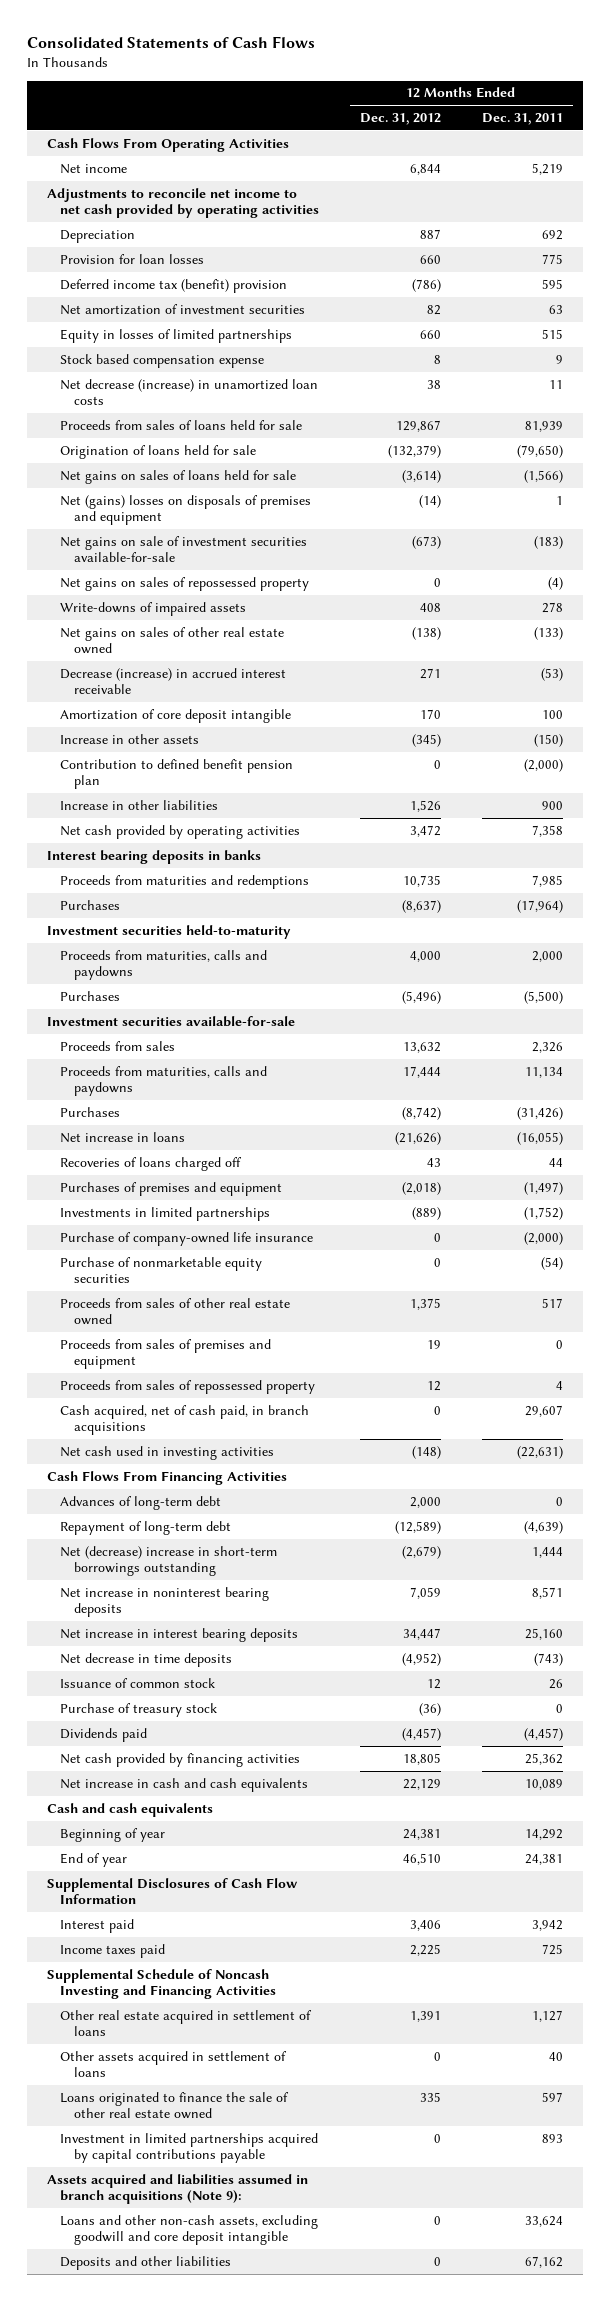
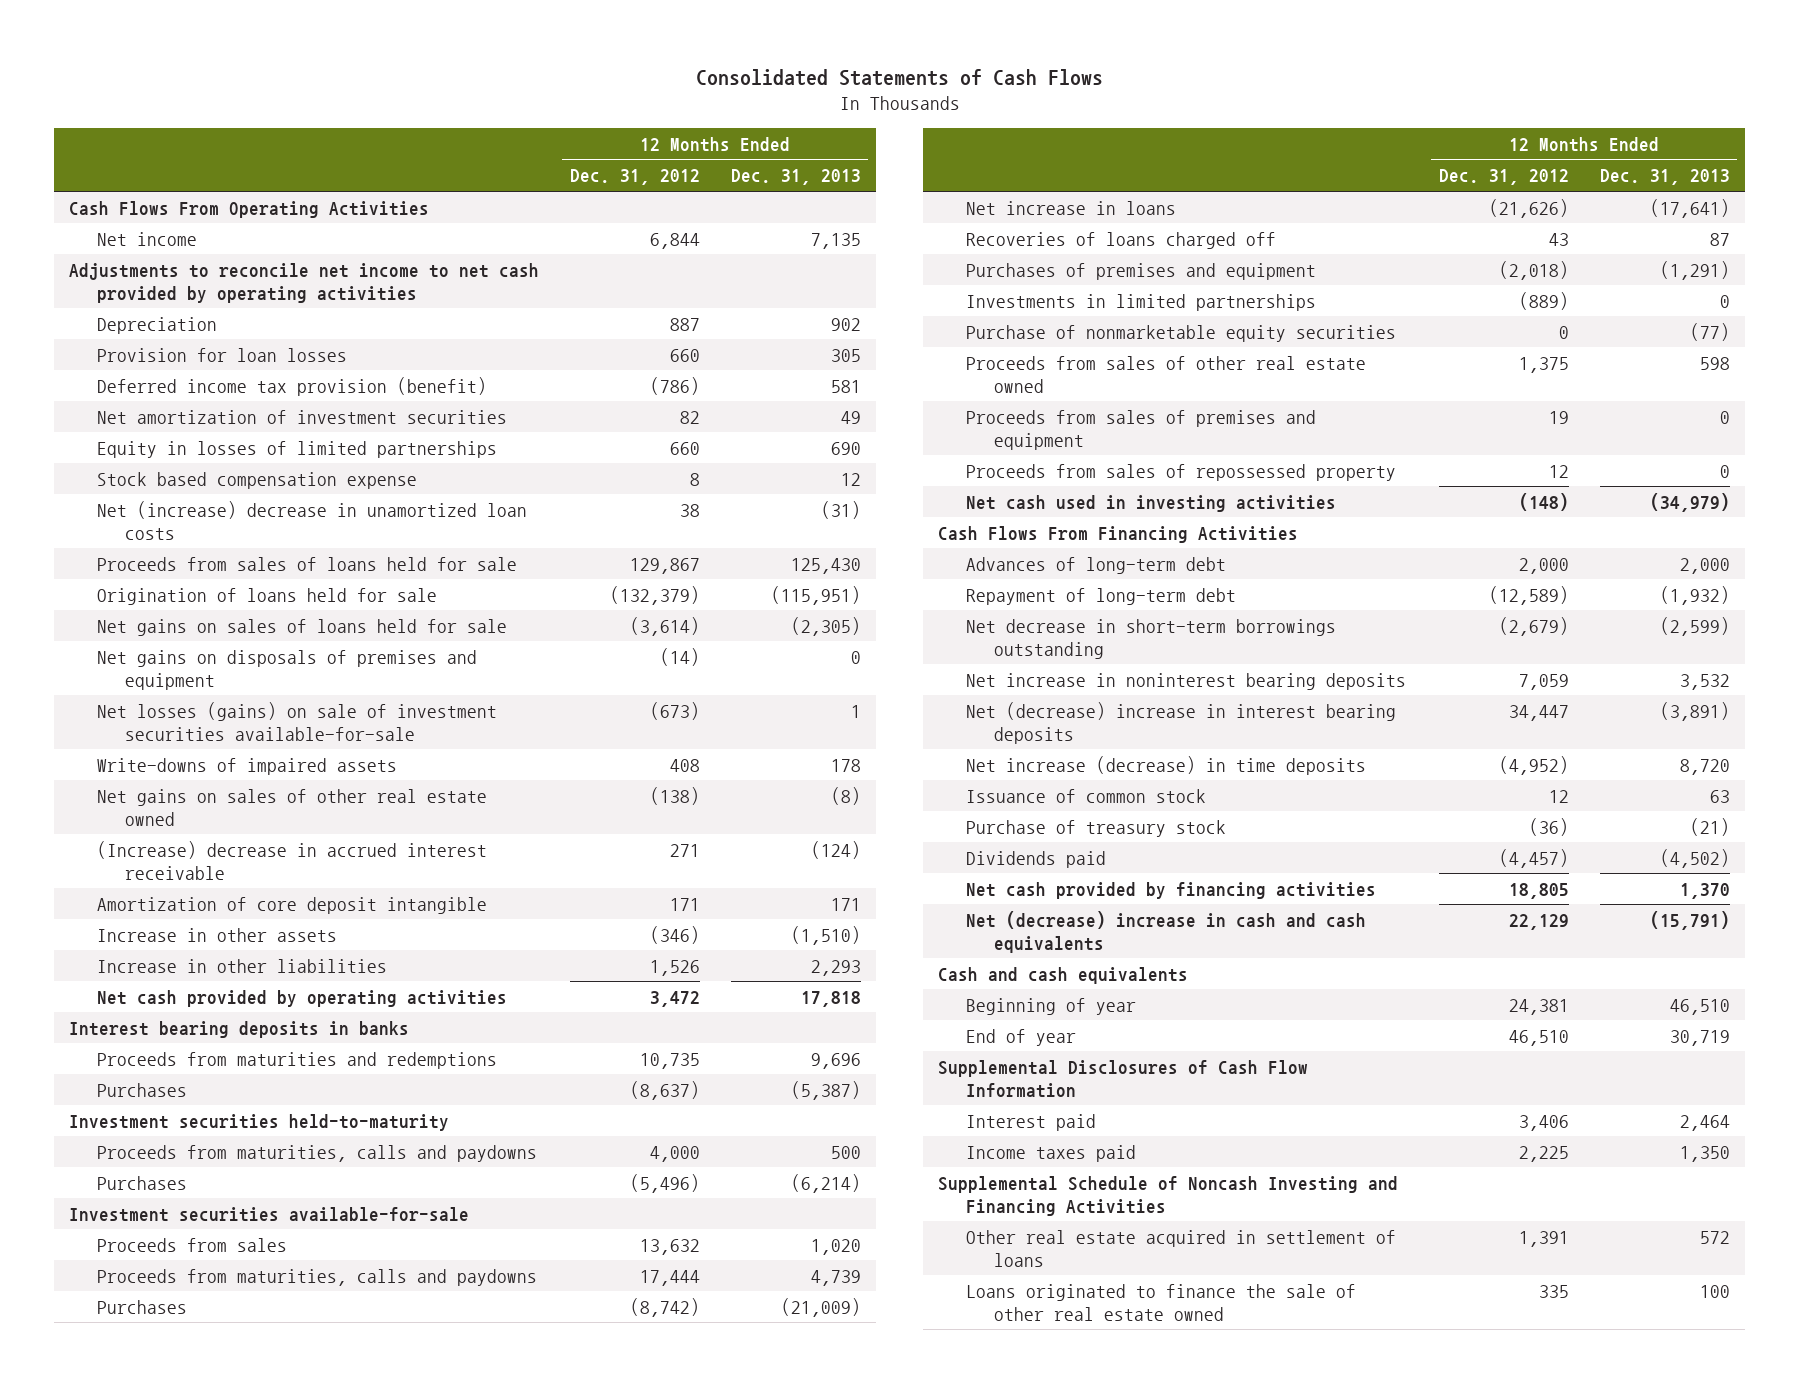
- | 12 Months Ended Dec. 31, 2012 | 12 Months Ended Dec. 31, 2011
+ | 12 Months Ended Dec. 31, 2012 | 12 Months Ended Dec. 31, 2013
- Deferred income tax (benefit) provision | (786) | 595
+ Deferred income tax provision (benefit) | (786) | 581
- Net decrease (increase) in unamortized loan costs | 38 | 11
+ Net (increase) decrease in unamortized loan costs | 38 | (31)
- Net (gains) losses on disposals of premises and equipment | (14) | 1
- Net gains on sale of investment securities available-for-sale | (673) | (183)
- Net gains on sales of repossessed property | 0 | (4)
+ Net gains on disposals of premises and equipment | (14) | 0
+ Net losses (gains) on sale of investment securities available-for-sale | (673) | 1
- Decrease (increase) in accrued interest receivable | 271 | (53)
- Amortization of core deposit intangible | 170 | 100
- Increase in other assets | (345) | (150)
- Contribution to defined benefit pension plan | 0 | (2,000)
+ (Increase) decrease in accrued interest receivable | 271 | (124)
+ Amortization of core deposit intangible | 171 | 171
+ Increase in other assets | (346) | (1,510)
- Purchase of company-owned life insurance | 0 | (2,000)
- Cash acquired, net of cash paid, in branch acquisitions | 0 | 29,607
- Net (decrease) increase in short-term borrowings outstanding | (2,679) | 1,444
+ Net decrease in short-term borrowings outstanding | (2,679) | (2,599)
- Net increase in interest bearing deposits | 34,447 | 25,160
- Net decrease in time deposits | (4,952) | (743)
+ Net (decrease) increase in interest bearing deposits | 34,447 | (3,891)
+ Net increase (decrease) in time deposits | (4,952) | 8,720
- Net increase in cash and cash equivalents | 22,129 | 10,089
+ Net (decrease) increase in cash and cash equivalents | 22,129 | (15,791)
- Other assets acquired in settlement of loans | 0 | 40
- Investment in limited partnerships acquired by capital contributions payable | 0 | 893
- Assets acquired and liabilities assumed in branch acquisitions (Note 9):
- Loans and other non-cash assets, excluding goodwill and core deposit intangible | 0 | 33,624
- Deposits and other liabilities | 0 | 67,162

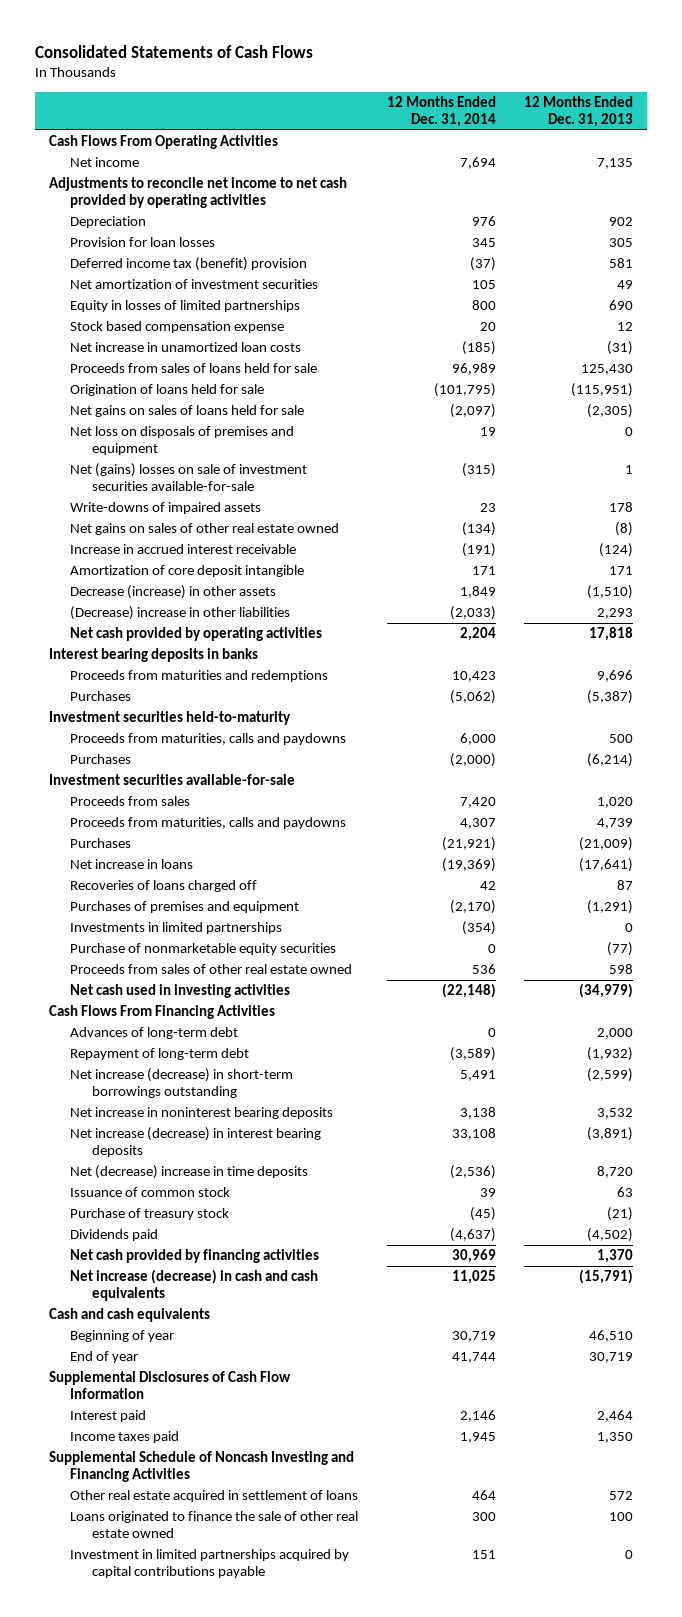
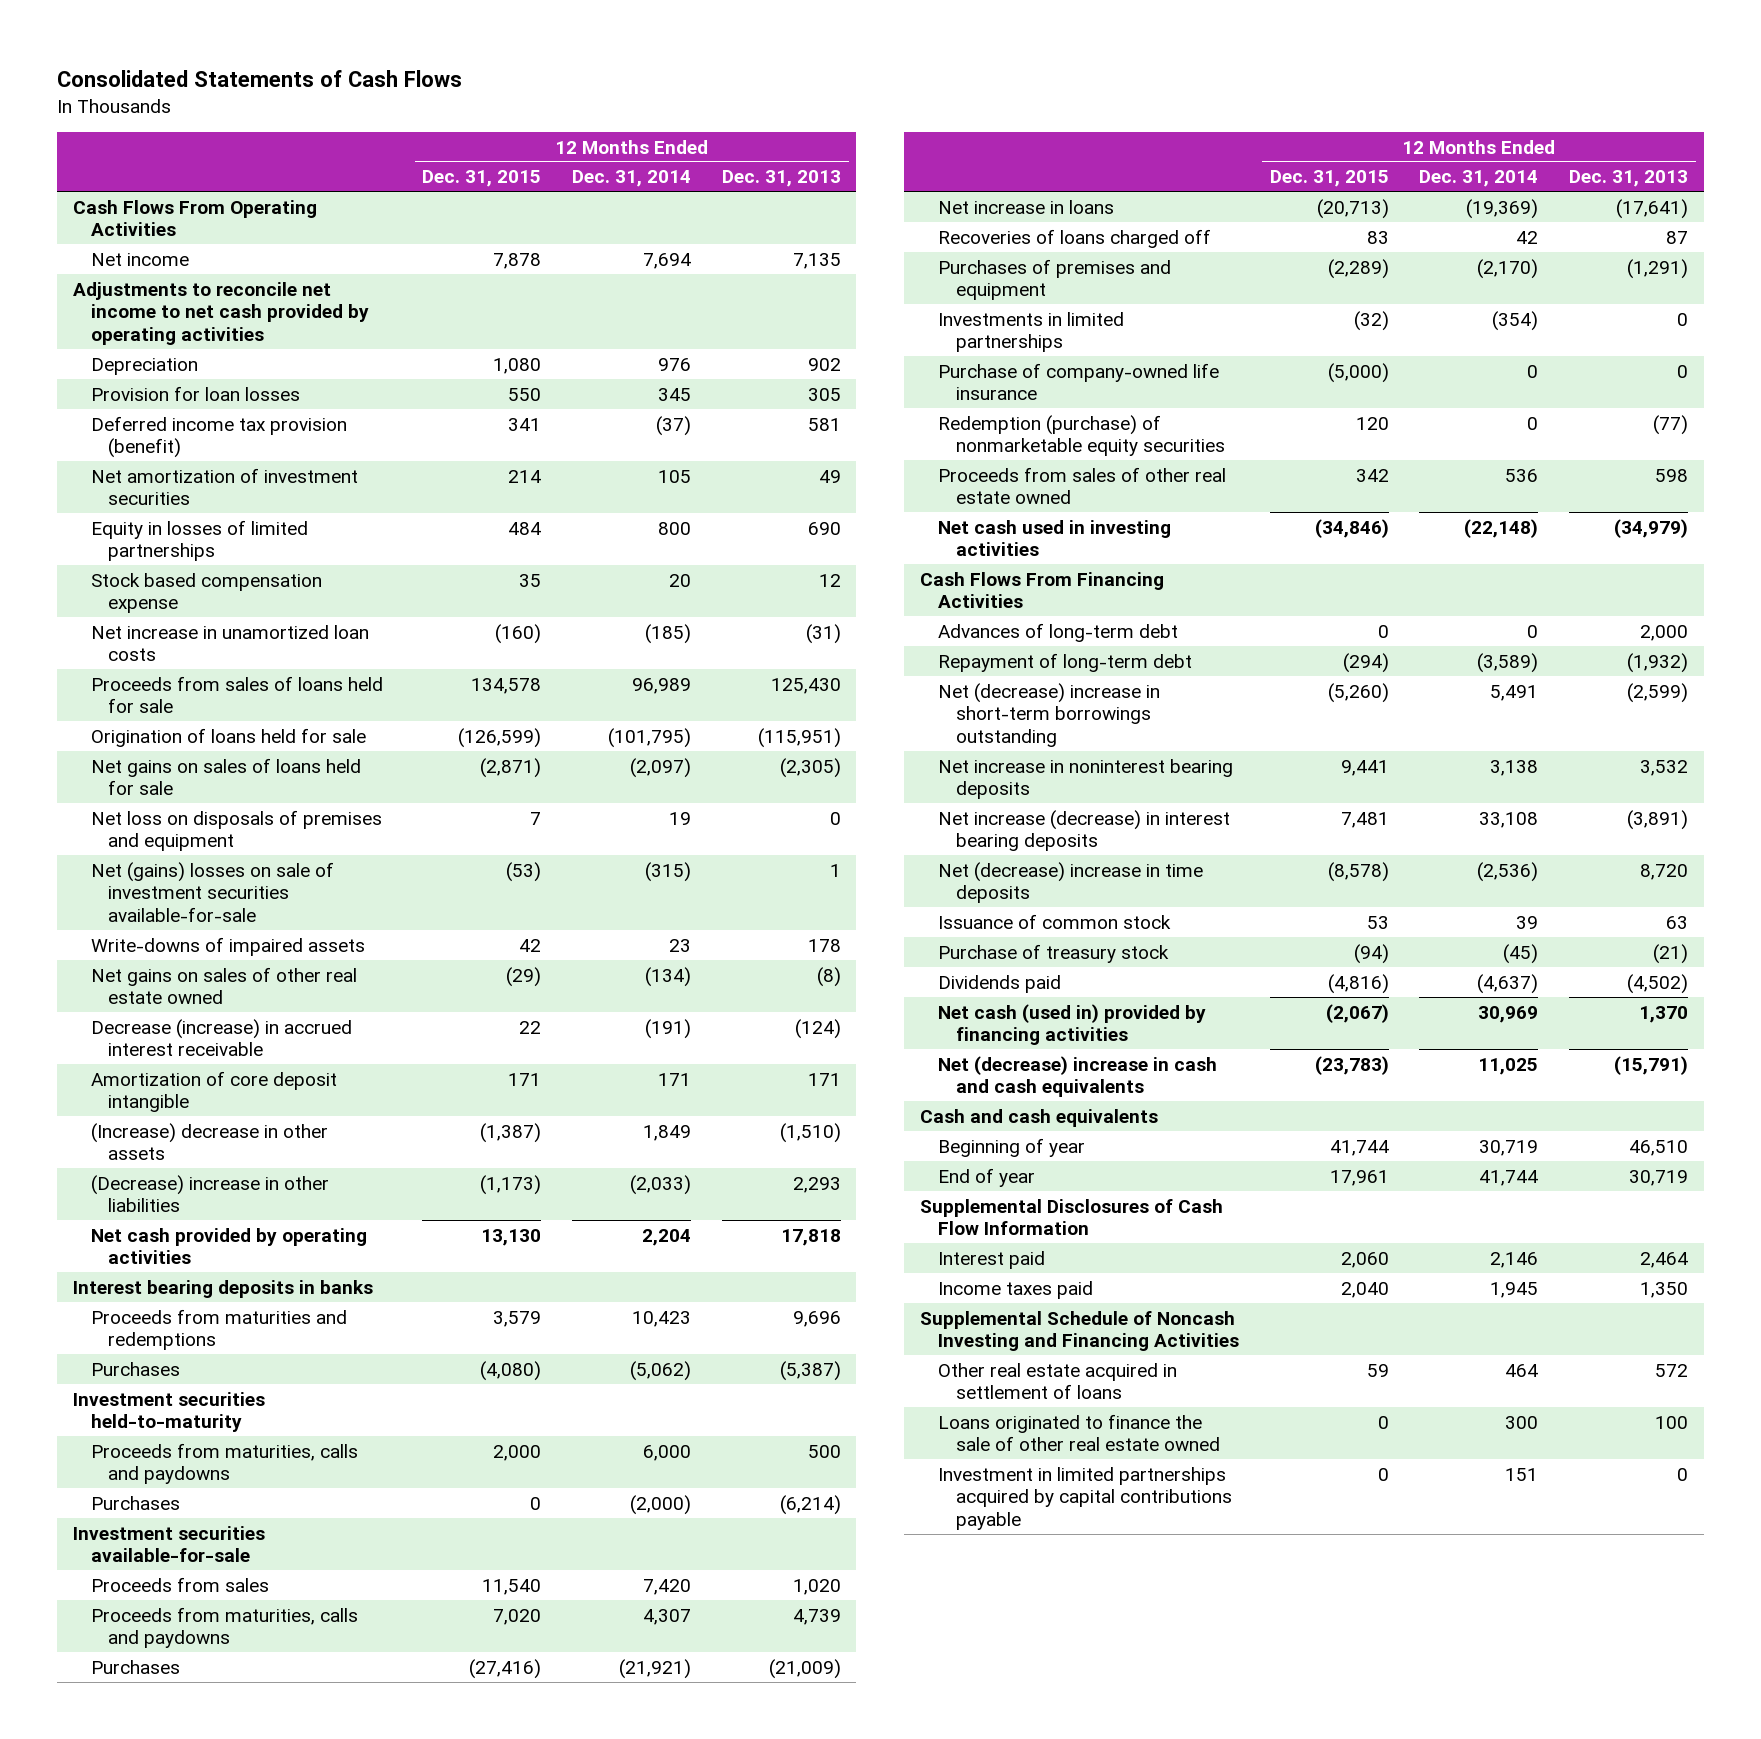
- | 12 Months Ended Dec. 31, 2014 | 12 Months Ended Dec. 31, 2013
+ | 12 Months Ended Dec. 31, 2015 | 12 Months Ended Dec. 31, 2014 | 12 Months Ended Dec. 31, 2013
- Deferred income tax (benefit) provision | (37) | 581
+ Deferred income tax provision (benefit) | 341 | (37) | 581
- Increase in accrued interest receivable | (191) | (124)
+ Decrease (increase) in accrued interest receivable | 22 | (191) | (124)
- Decrease (increase) in other assets | 1,849 | (1,510)
+ (Increase) decrease in other assets | (1,387) | 1,849 | (1,510)
- Purchase of nonmarketable equity securities | 0 | (77)
+ Purchase of company-owned life insurance | (5,000) | 0 | 0
+ Redemption (purchase) of nonmarketable equity securities | 120 | 0 | (77)
- Net increase (decrease) in short-term borrowings outstanding | 5,491 | (2,599)
+ Net (decrease) increase in short-term borrowings outstanding | (5,260) | 5,491 | (2,599)
- Net cash provided by financing activities | 30,969 | 1,370
- Net increase (decrease) in cash and cash equivalents | 11,025 | (15,791)
+ Net cash (used in) provided by financing activities | (2,067) | 30,969 | 1,370
+ Net (decrease) increase in cash and cash equivalents | (23,783) | 11,025 | (15,791)

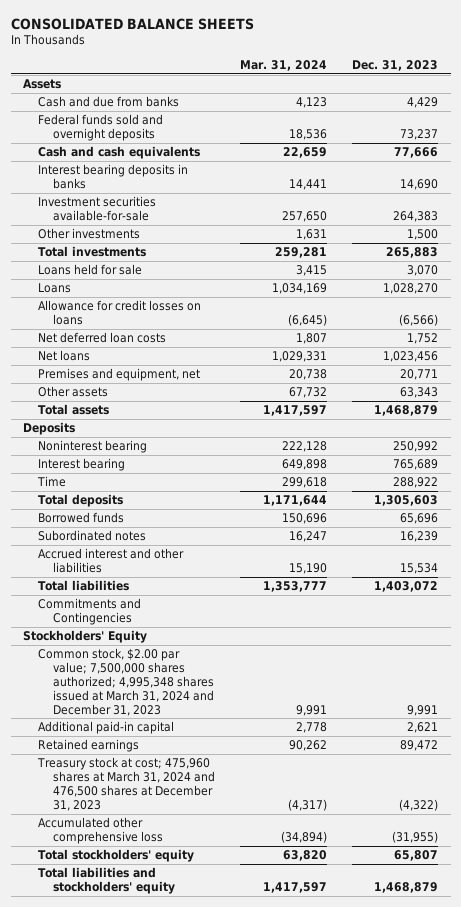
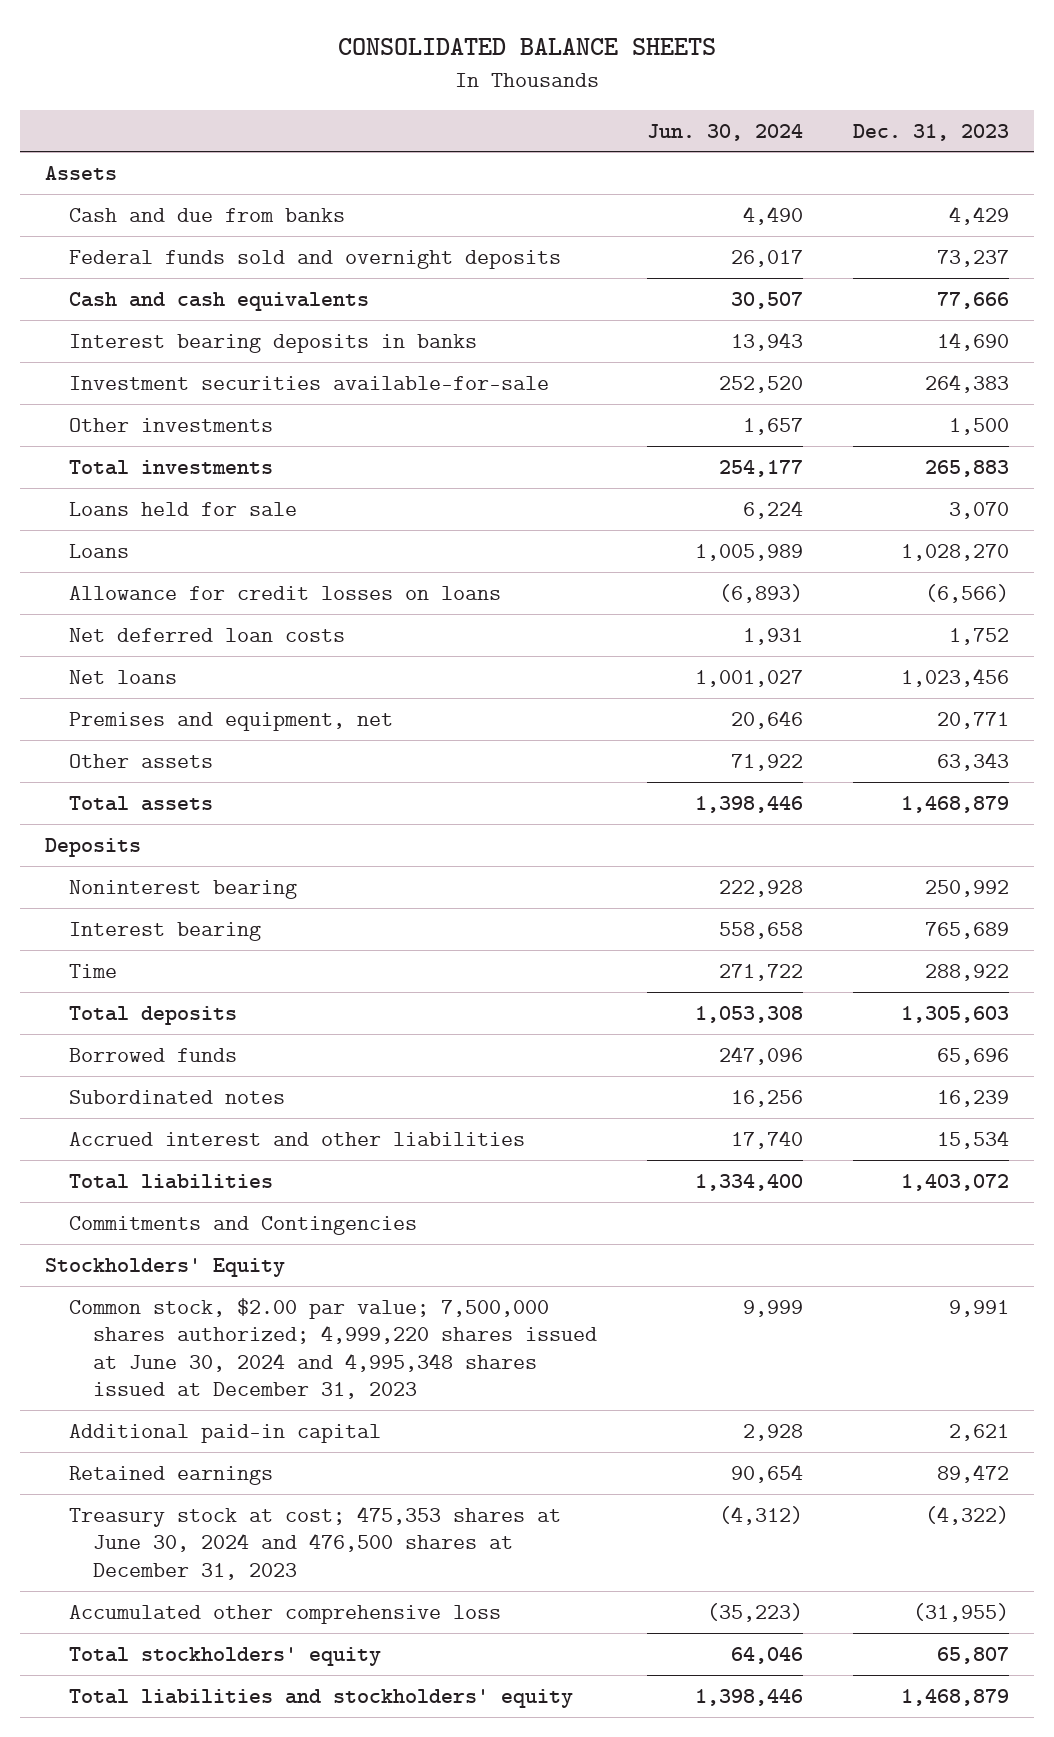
- | Mar. 31, 2024 | Dec. 31, 2023
+ | Jun. 30, 2024 | Dec. 31, 2023
- Common stock, $2.00 par value; 7,500,000 shares authorized; 4,995,348 shares issued at March 31, 2024 and December 31, 2023 | 9,991 | 9,991
+ Common stock, $2.00 par value; 7,500,000 shares authorized; 4,999,220 shares issued at June 30, 2024 and 4,995,348 shares issued at December 31, 2023 | 9,999 | 9,991
- Treasury stock at cost; 475,960 shares at March 31, 2024 and 476,500 shares at December 31, 2023 | (4,317) | (4,322)
+ Treasury stock at cost; 475,353 shares at June 30, 2024 and 476,500 shares at December 31, 2023 | (4,312) | (4,322)

